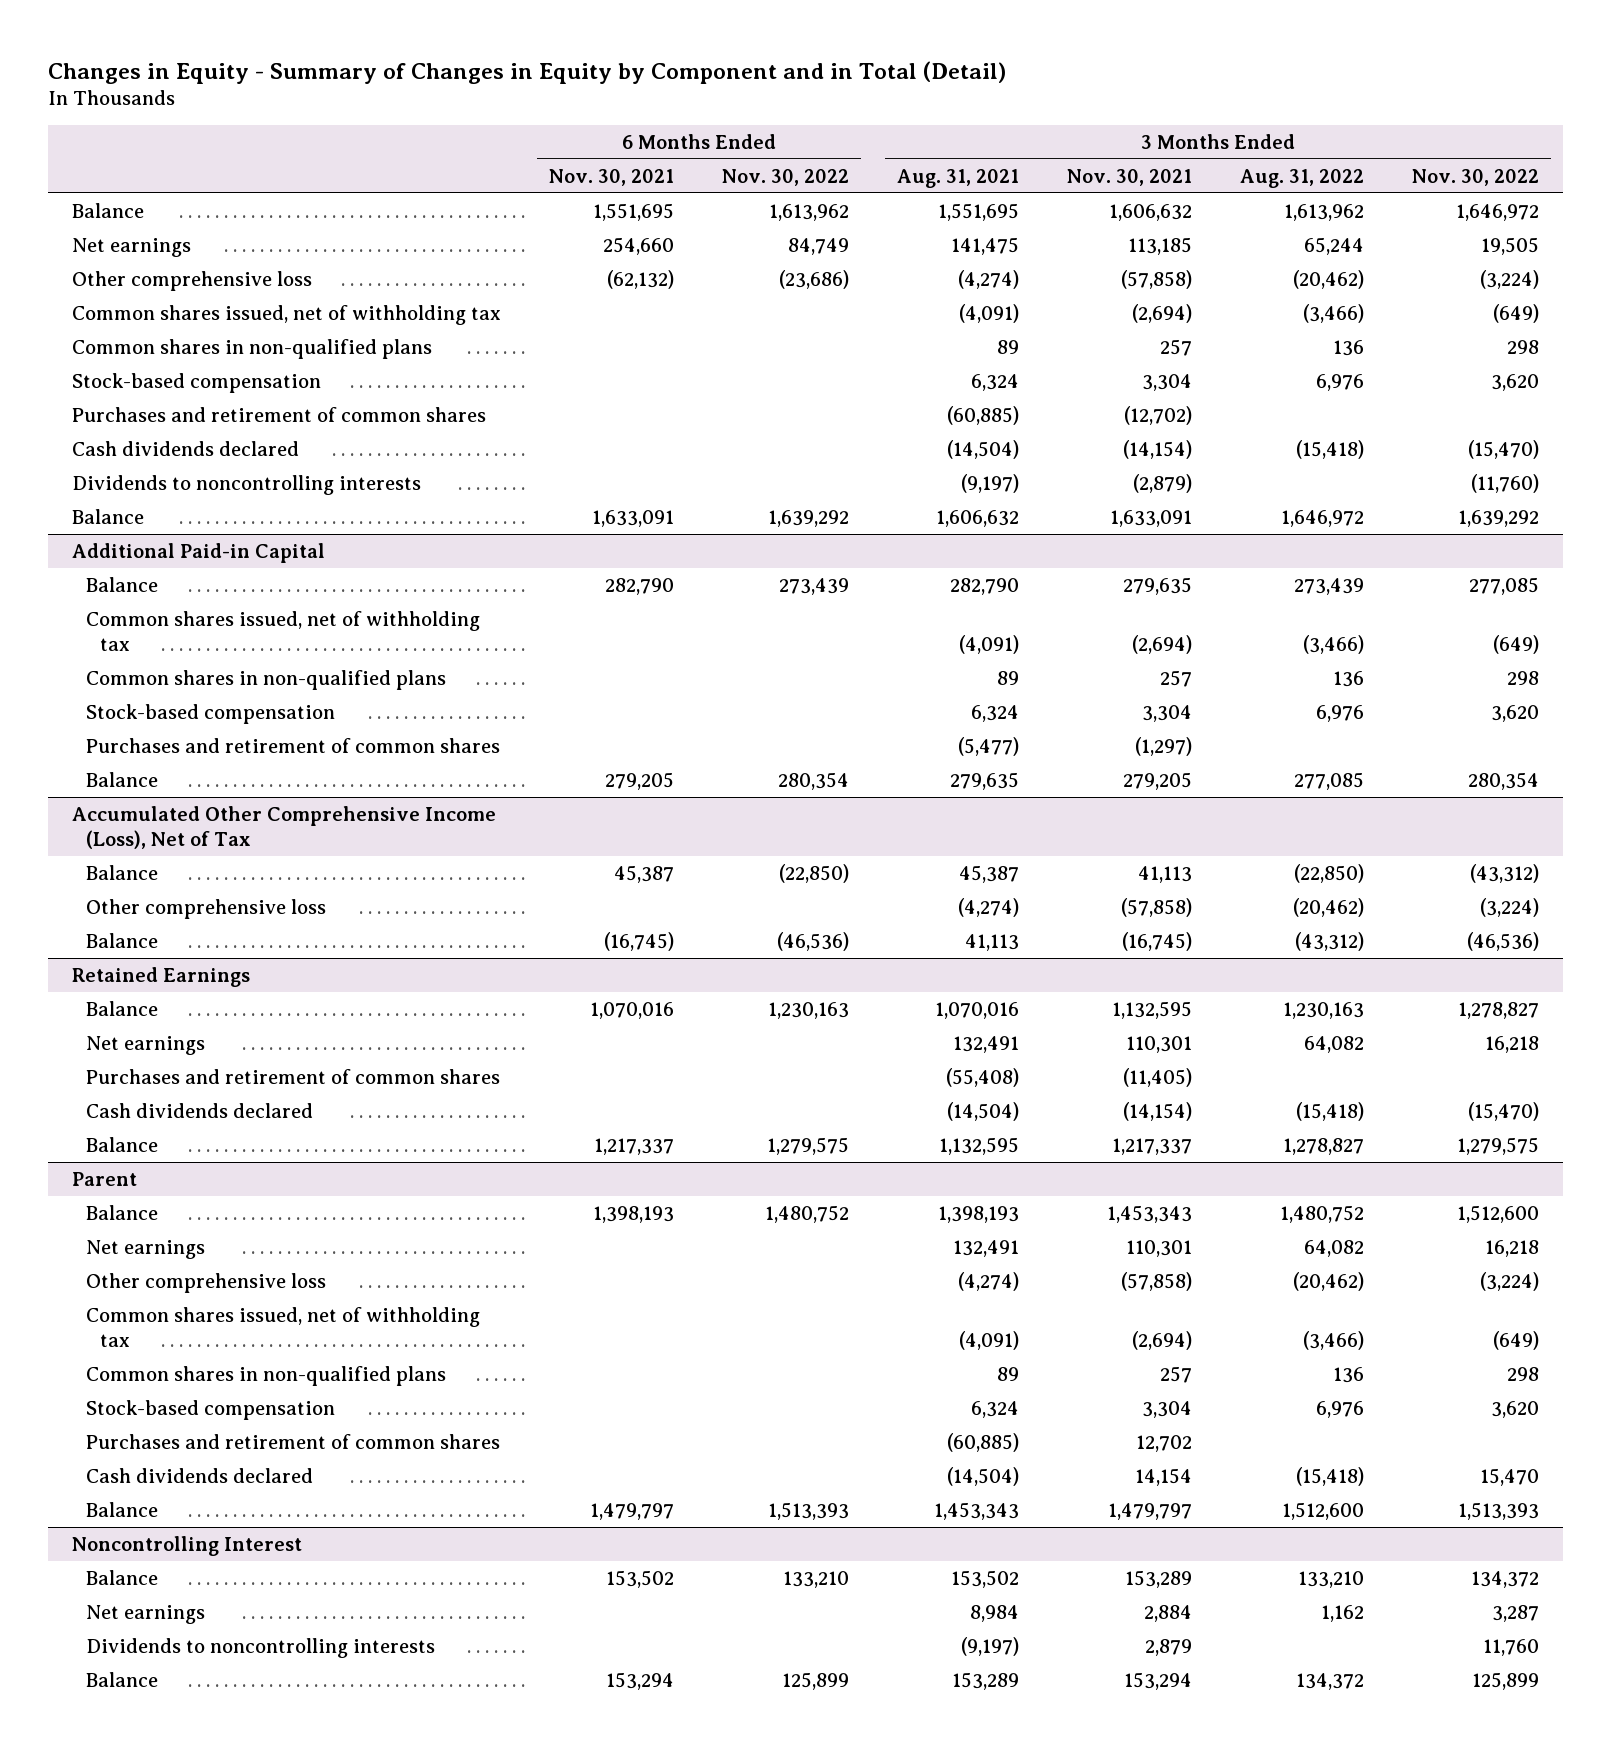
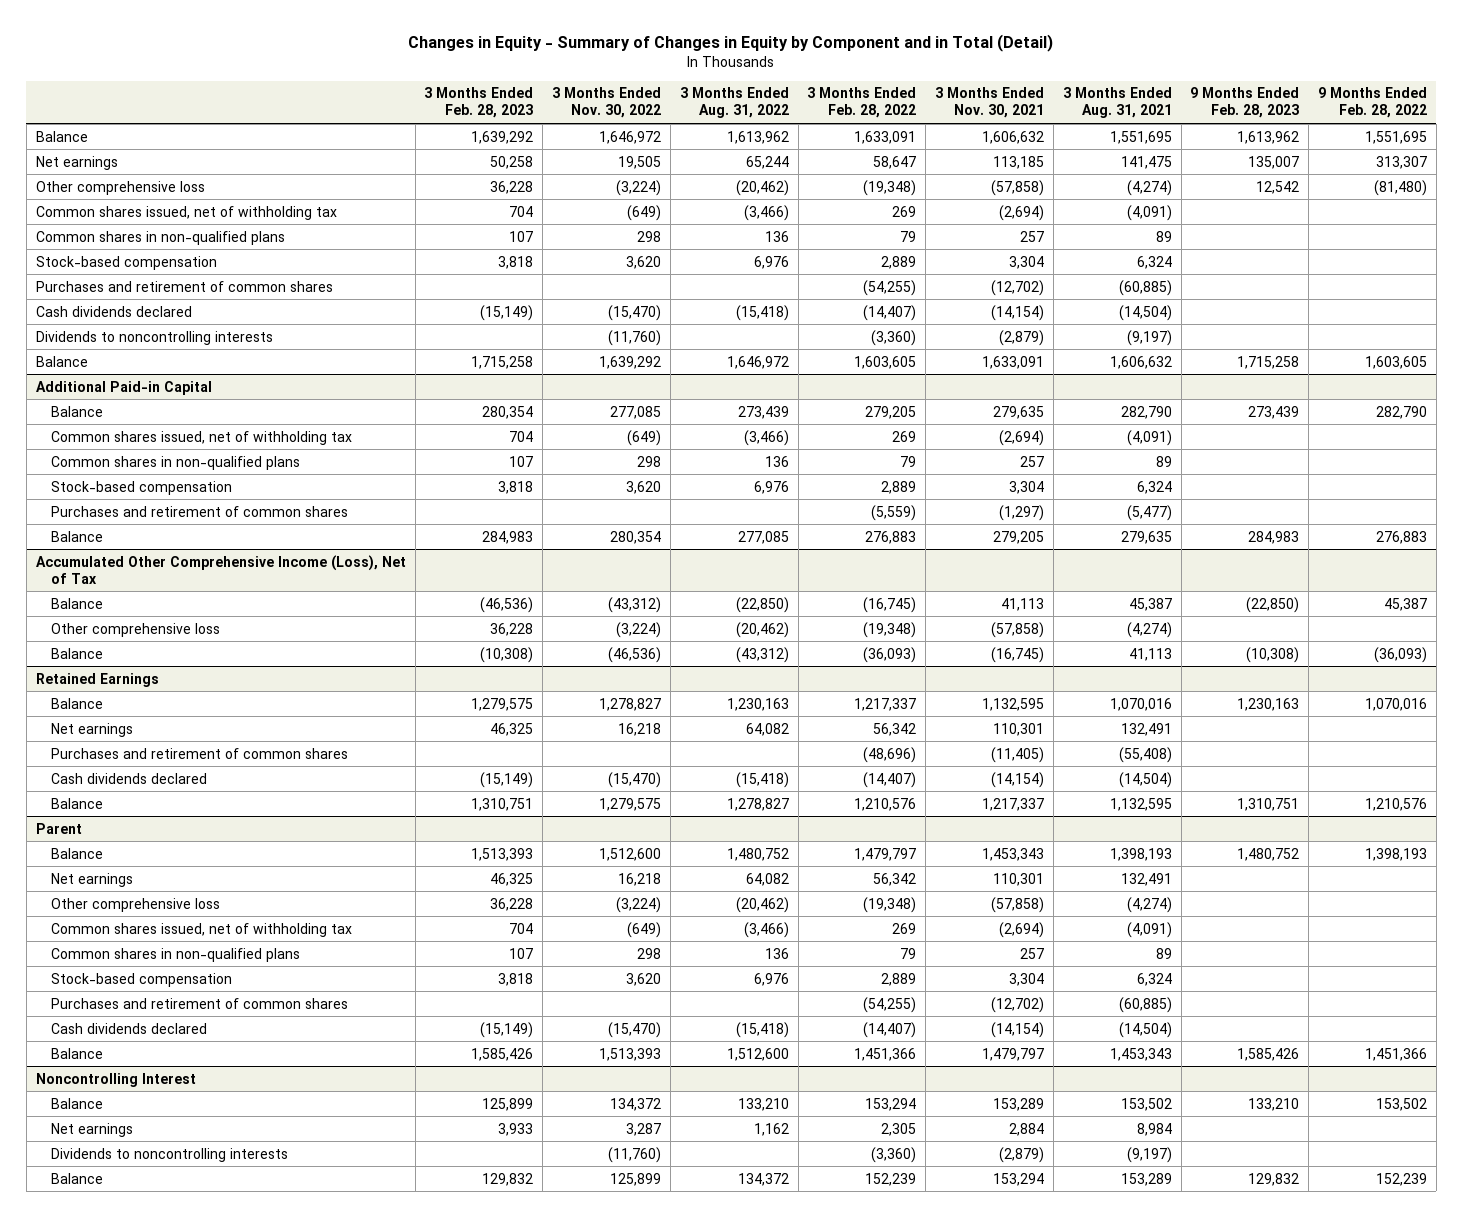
- | 6 Months Ended Nov. 30, 2021 | 6 Months Ended Nov. 30, 2022 | 3 Months Ended Aug. 31, 2021 | 3 Months Ended Nov. 30, 2021 | 3 Months Ended Aug. 31, 2022 | 3 Months Ended Nov. 30, 2022
+ | 3 Months Ended Feb. 28, 2023 | 3 Months Ended Nov. 30, 2022 | 3 Months Ended Aug. 31, 2022 | 3 Months Ended Feb. 28, 2022 | 3 Months Ended Nov. 30, 2021 | 3 Months Ended Aug. 31, 2021 | 9 Months Ended Feb. 28, 2023 | 9 Months Ended Feb. 28, 2022
@ Parent
- Purchases and retirement of common shares | | | (60,885) | 12,702 | |
- Cash dividends declared | | | (14,504) | 14,154 | (15,418) | 15,470
+ Purchases and retirement of common shares | | | | (54,255) | (12,702) | (60,885) | |
+ Cash dividends declared | (15,149) | (15,470) | (15,418) | (14,407) | (14,154) | (14,504) | |
@ Noncontrolling Interest
- Dividends to noncontrolling interests | | | (9,197) | 2,879 | | 11,760
+ Dividends to noncontrolling interests | | (11,760) | | (3,360) | (2,879) | (9,197) | |

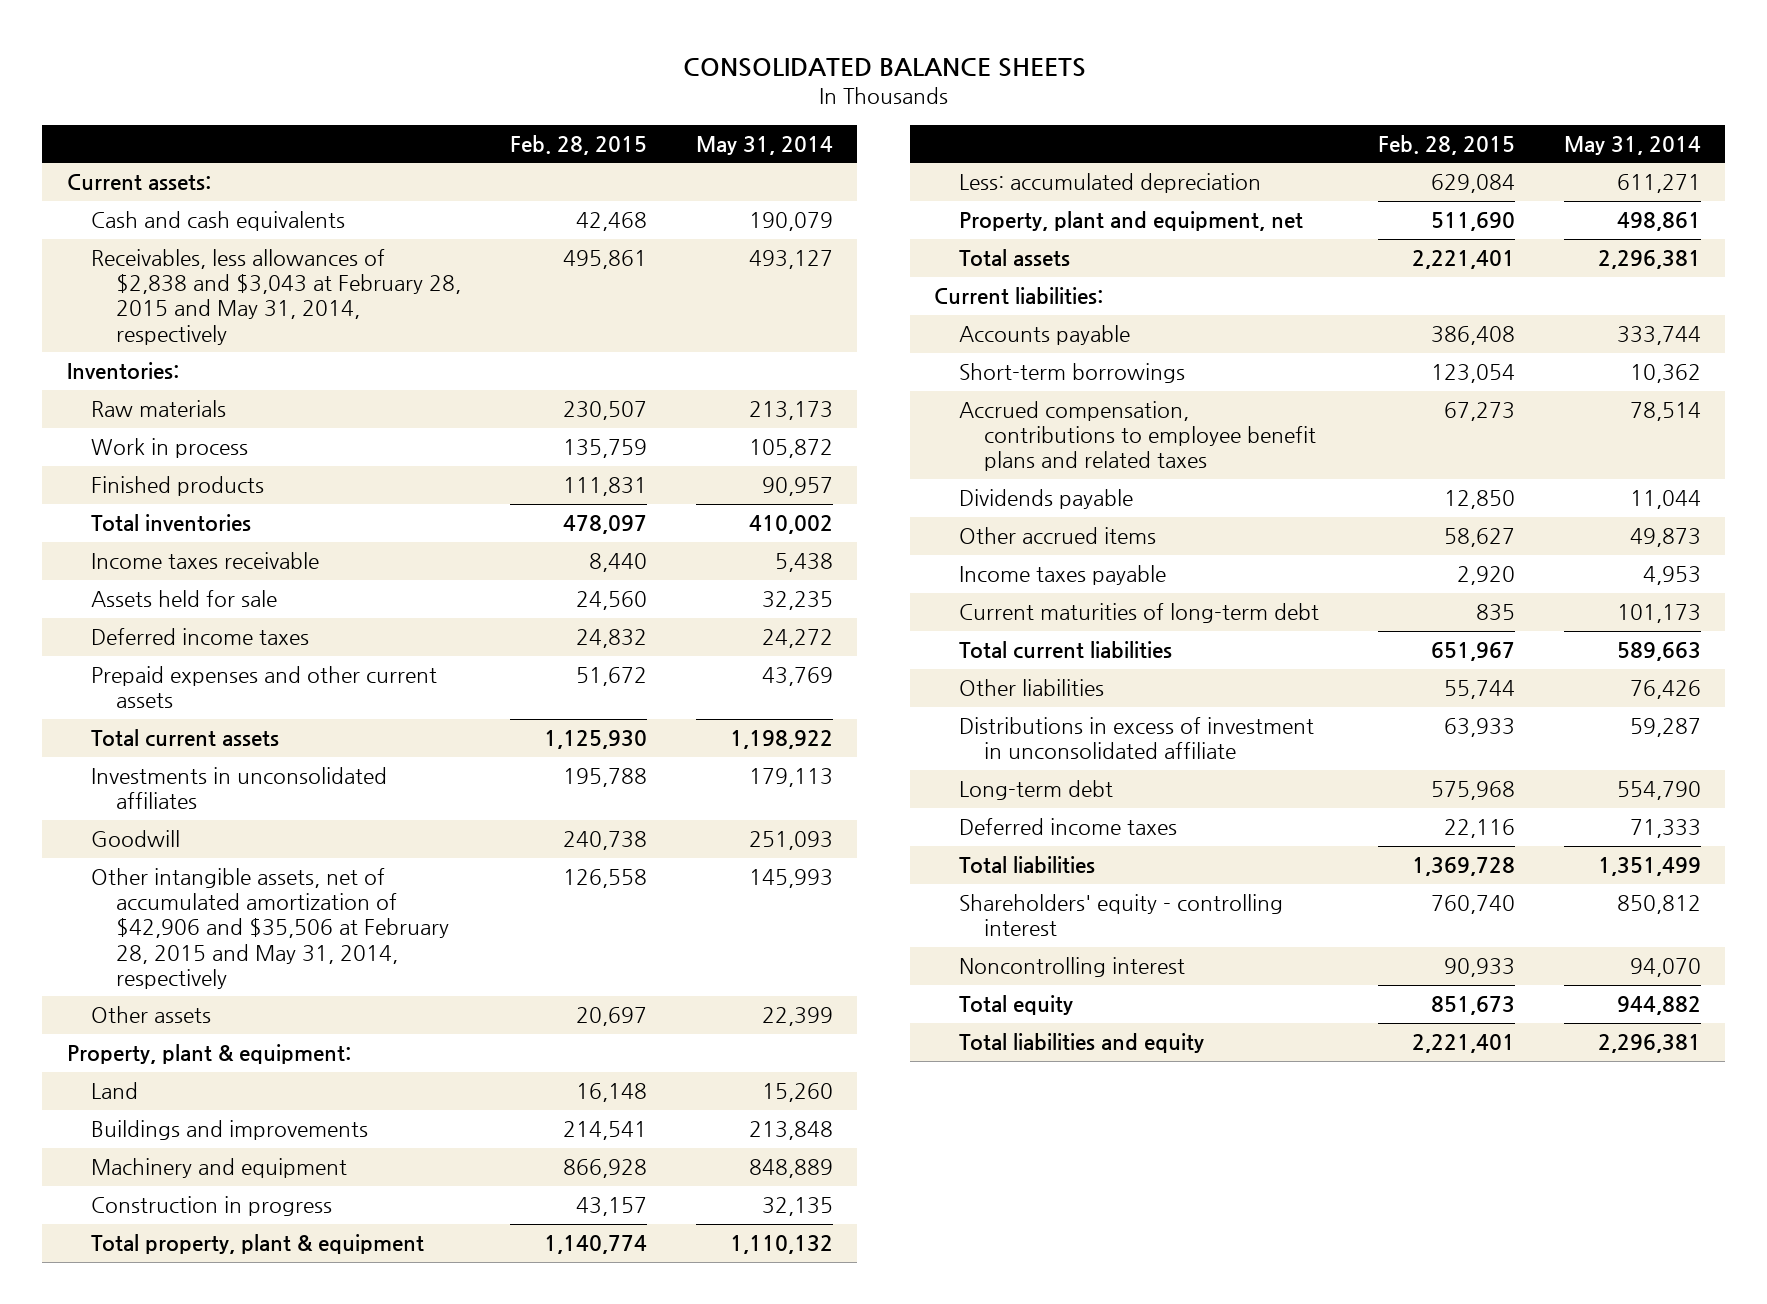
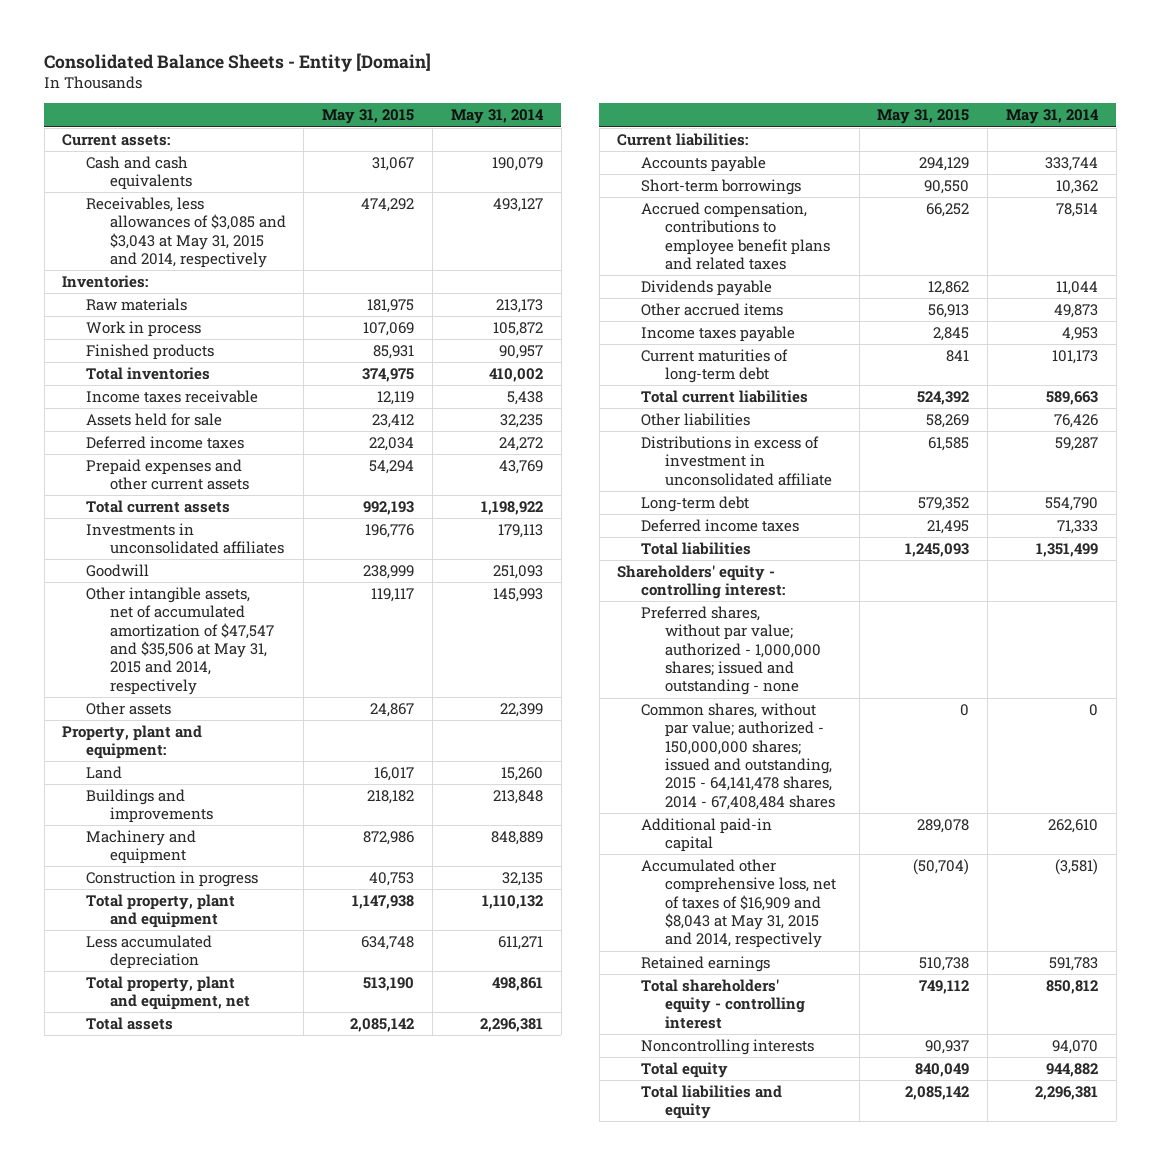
- CONSOLIDATED BALANCE SHEETS
+ Consolidated Balance Sheets - Entity [Domain]
- | Feb. 28, 2015 | May 31, 2014
+ | May 31, 2015 | May 31, 2014
- Receivables, less allowances of $2,838 and $3,043 at February 28, 2015 and May 31, 2014, respectively | 495,861 | 493,127
+ Receivables, less allowances of $3,085 and $3,043 at May 31, 2015 and 2014, respectively | 474,292 | 493,127
- Other intangible assets, net of accumulated amortization of $42,906 and $35,506 at February 28, 2015 and May 31, 2014, respectively | 126,558 | 145,993
+ Other intangible assets, net of accumulated amortization of $47,547 and $35,506 at May 31, 2015 and 2014, respectively | 119,117 | 145,993
- Property, plant & equipment:
+ Property, plant and equipment:
- Total property, plant & equipment | 1,140,774 | 1,110,132
- Less: accumulated depreciation | 629,084 | 611,271
- Property, plant and equipment, net | 511,690 | 498,861
+ Total property, plant and equipment | 1,147,938 | 1,110,132
+ Less accumulated depreciation | 634,748 | 611,271
+ Total property, plant and equipment, net | 513,190 | 498,861
- Shareholders' equity - controlling interest | 760,740 | 850,812
- Noncontrolling interest | 90,933 | 94,070
+ Shareholders' equity - controlling interest:
+ Preferred shares, without par value; authorized - 1,000,000 shares; issued and outstanding - none
+ Common shares, without par value; authorized - 150,000,000 shares; issued and outstanding, 2015 - 64,141,478 shares, 2014 - 67,408,484 shares | 0 | 0
+ Additional paid-in capital | 289,078 | 262,610
+ Accumulated other comprehensive loss, net of taxes of $16,909 and $8,043 at May 31, 2015 and 2014, respectively | (50,704) | (3,581)
+ Retained earnings | 510,738 | 591,783
+ Total shareholders' equity - controlling interest | 749,112 | 850,812
+ Noncontrolling interests | 90,937 | 94,070

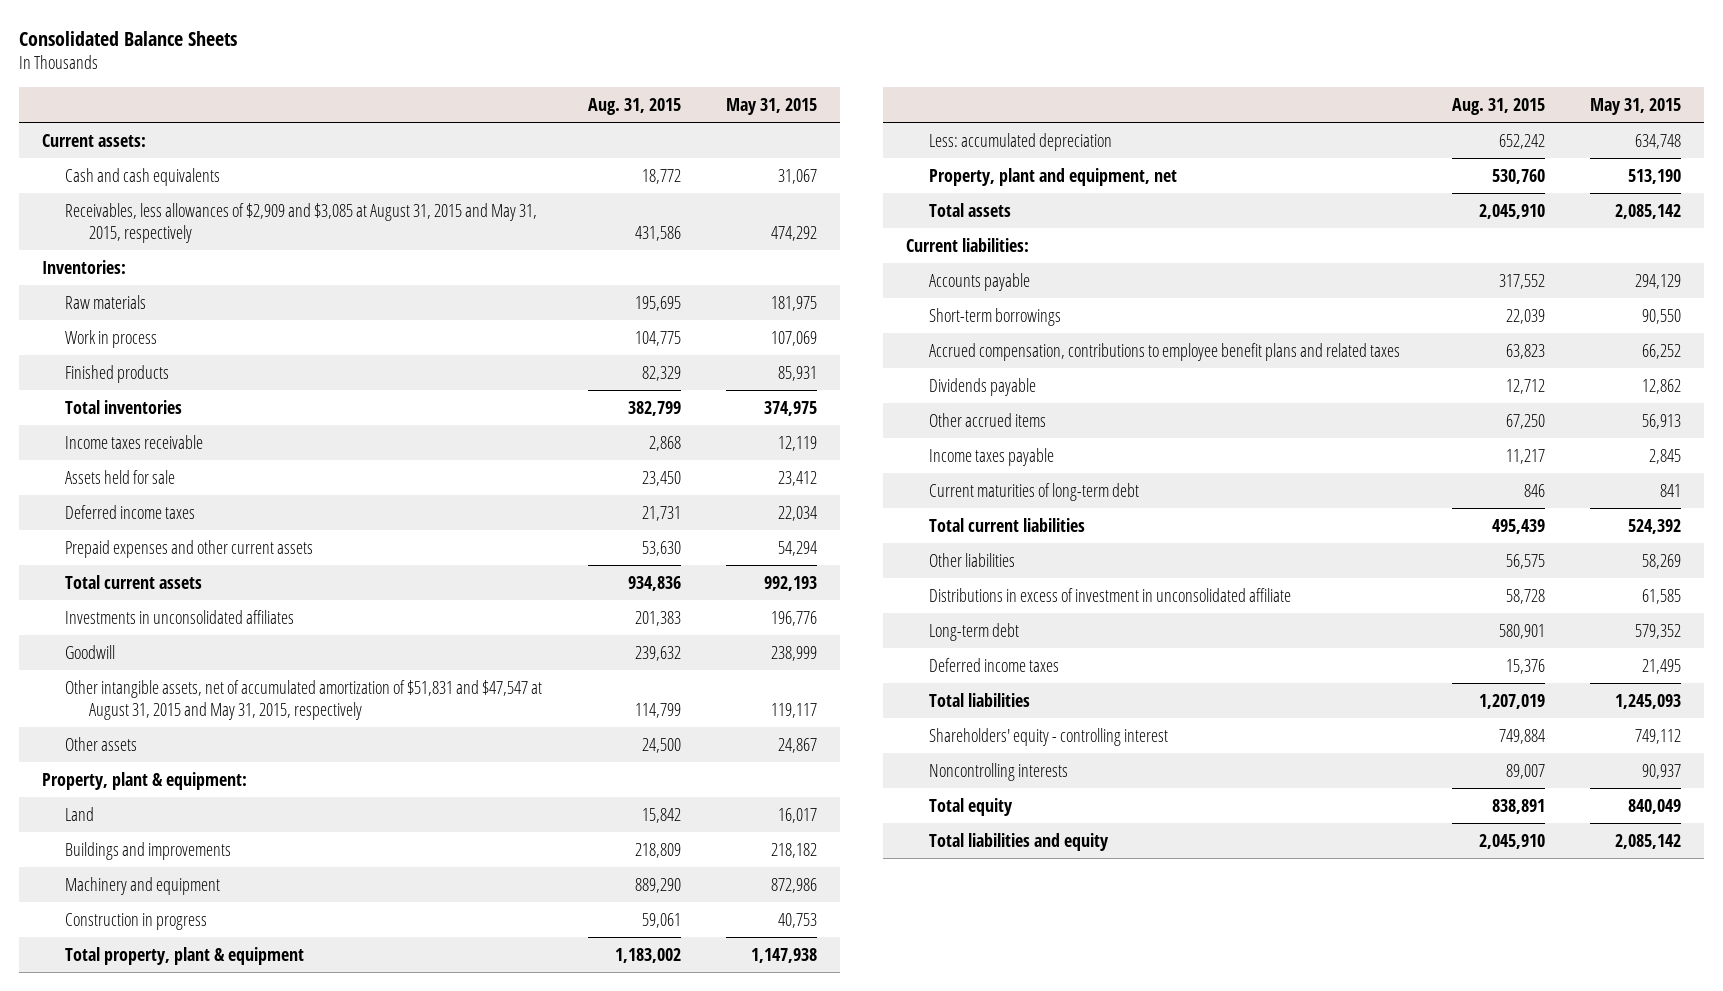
- Consolidated Balance Sheets - Entity [Domain]
+ Consolidated Balance Sheets
- | May 31, 2015 | May 31, 2014
+ | Aug. 31, 2015 | May 31, 2015
- Receivables, less allowances of $3,085 and $3,043 at May 31, 2015 and 2014, respectively | 474,292 | 493,127
+ Receivables, less allowances of $2,909 and $3,085 at August 31, 2015 and May 31, 2015, respectively | 431,586 | 474,292
- Other intangible assets, net of accumulated amortization of $47,547 and $35,506 at May 31, 2015 and 2014, respectively | 119,117 | 145,993
+ Other intangible assets, net of accumulated amortization of $51,831 and $47,547 at August 31, 2015 and May 31, 2015, respectively | 114,799 | 119,117
- Property, plant and equipment:
+ Property, plant & equipment:
- Total property, plant and equipment | 1,147,938 | 1,110,132
- Less accumulated depreciation | 634,748 | 611,271
- Total property, plant and equipment, net | 513,190 | 498,861
+ Total property, plant & equipment | 1,183,002 | 1,147,938
+ Less: accumulated depreciation | 652,242 | 634,748
+ Property, plant and equipment, net | 530,760 | 513,190
- Shareholders' equity - controlling interest:
- Preferred shares, without par value; authorized - 1,000,000 shares; issued and outstanding - none
- Common shares, without par value; authorized - 150,000,000 shares; issued and outstanding, 2015 - 64,141,478 shares, 2014 - 67,408,484 shares | 0 | 0
- Additional paid-in capital | 289,078 | 262,610
- Accumulated other comprehensive loss, net of taxes of $16,909 and $8,043 at May 31, 2015 and 2014, respectively | (50,704) | (3,581)
- Retained earnings | 510,738 | 591,783
- Total shareholders' equity - controlling interest | 749,112 | 850,812
+ Shareholders' equity - controlling interest | 749,884 | 749,112

